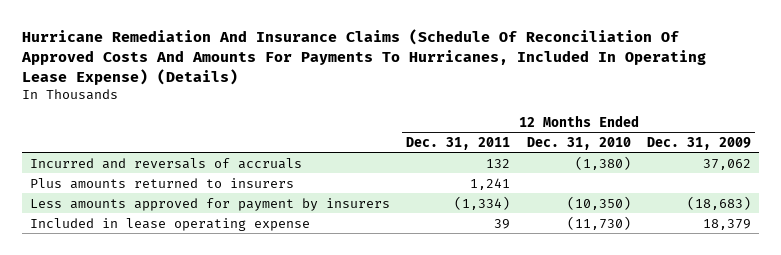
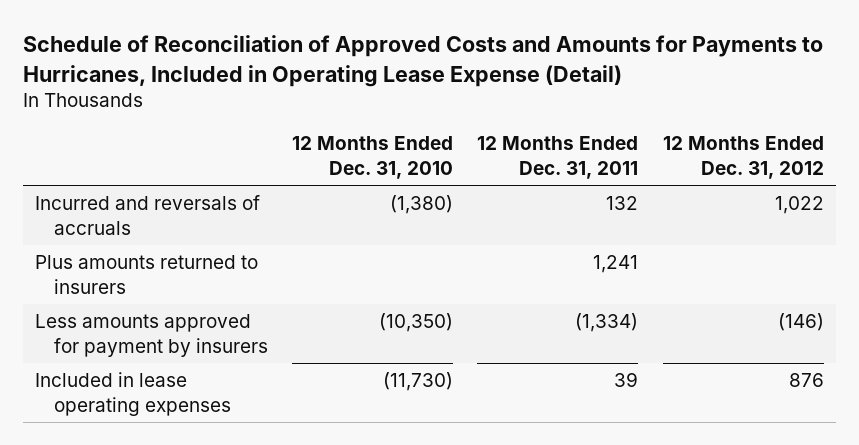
- Hurricane Remediation And Insurance Claims (Schedule Of Reconciliation Of Approved Costs And Amounts For Payments To Hurricanes, Included In Operating Lease Expense) (Details)
+ Schedule of Reconciliation of Approved Costs and Amounts for Payments to Hurricanes, Included in Operating Lease Expense (Detail)
- | 12 Months Ended Dec. 31, 2011 | 12 Months Ended Dec. 31, 2010 | 12 Months Ended Dec. 31, 2009
+ | 12 Months Ended Dec. 31, 2010 | 12 Months Ended Dec. 31, 2011 | 12 Months Ended Dec. 31, 2012
- Included in lease operating expense | 39 | (11,730) | 18,379
+ Included in lease operating expenses | (11,730) | 39 | 876

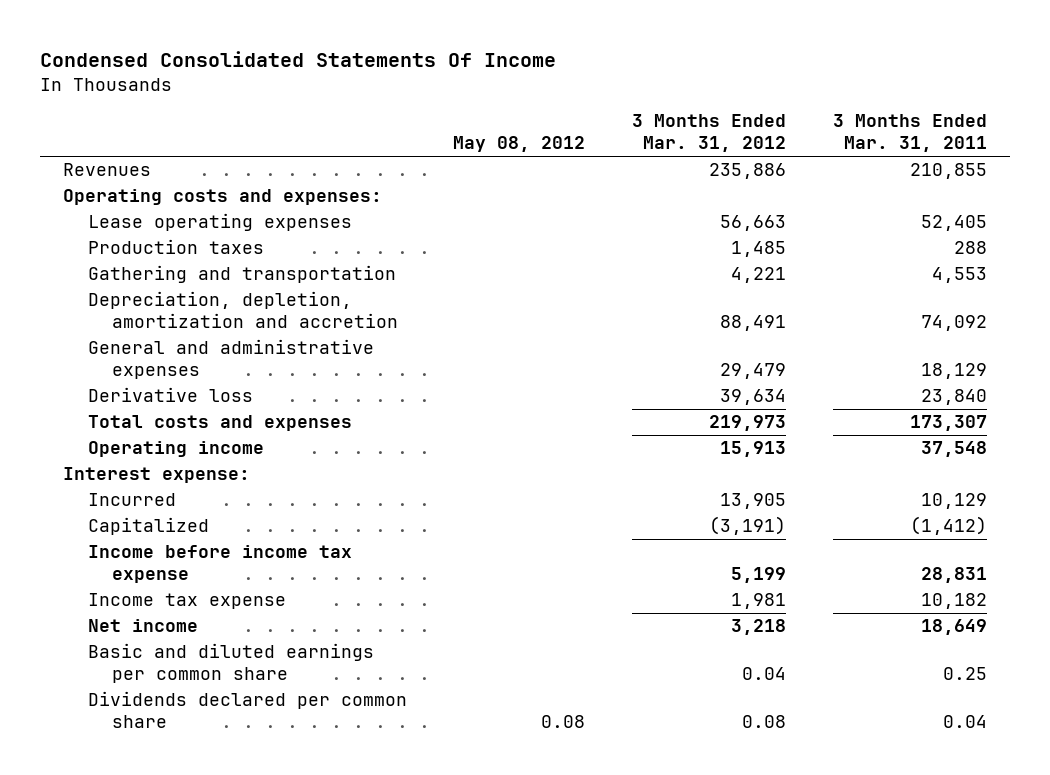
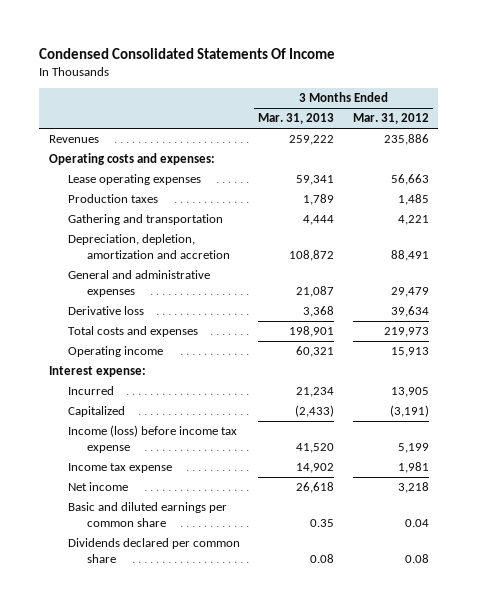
- | May 08, 2012 | 3 Months Ended Mar. 31, 2012 | 3 Months Ended Mar. 31, 2011
+ | 3 Months Ended Mar. 31, 2013 | 3 Months Ended Mar. 31, 2012
- Income before income tax expense | | 5,199 | 28,831
+ Income (loss) before income tax expense | 41,520 | 5,199

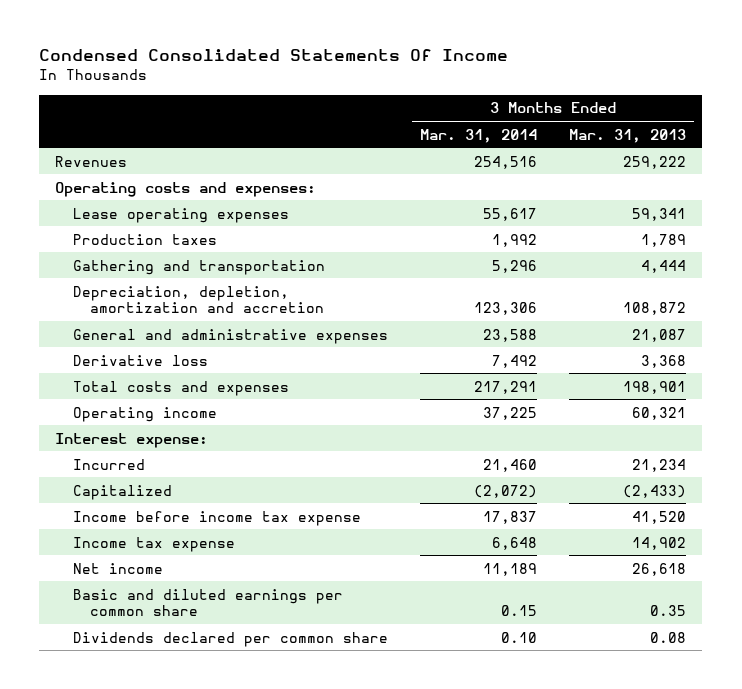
- | 3 Months Ended Mar. 31, 2013 | 3 Months Ended Mar. 31, 2012
+ | 3 Months Ended Mar. 31, 2014 | 3 Months Ended Mar. 31, 2013
- Income (loss) before income tax expense | 41,520 | 5,199
+ Income before income tax expense | 17,837 | 41,520

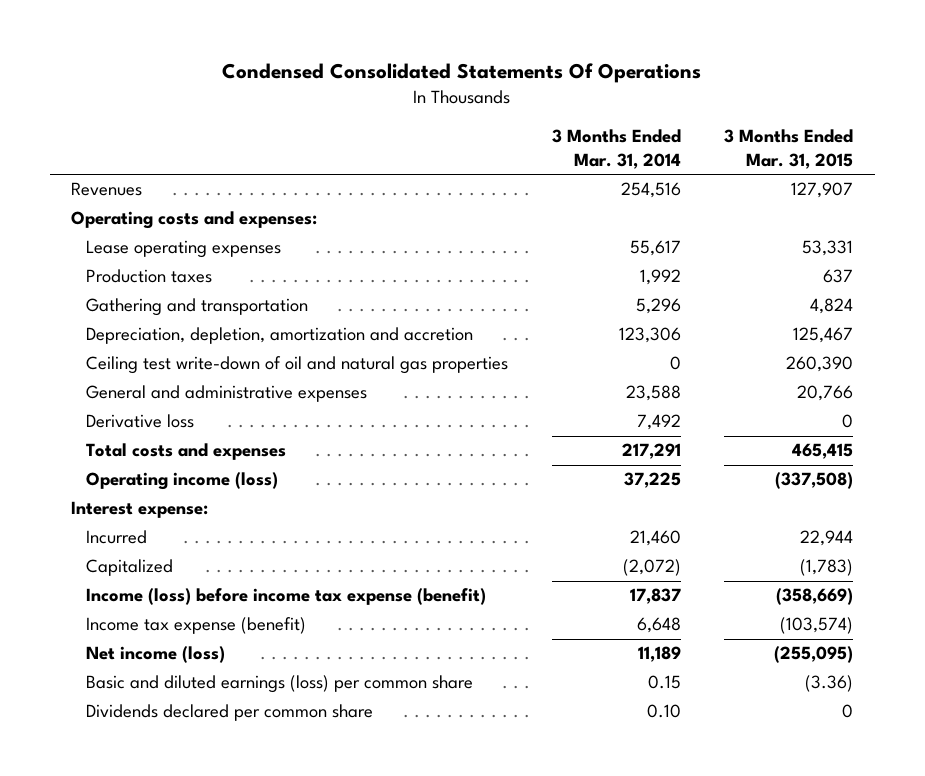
- Condensed Consolidated Statements Of Income
+ Condensed Consolidated Statements Of Operations
- | 3 Months Ended Mar. 31, 2014 | 3 Months Ended Mar. 31, 2013
+ | 3 Months Ended Mar. 31, 2014 | 3 Months Ended Mar. 31, 2015
+ Ceiling test write-down of oil and natural gas properties | 0 | 260,390
- Operating income | 37,225 | 60,321
+ Operating income (loss) | 37,225 | (337,508)
- Income before income tax expense | 17,837 | 41,520
- Income tax expense | 6,648 | 14,902
- Net income | 11,189 | 26,618
- Basic and diluted earnings per common share | 0.15 | 0.35
+ Income (loss) before income tax expense (benefit) | 17,837 | (358,669)
+ Income tax expense (benefit) | 6,648 | (103,574)
+ Net income (loss) | 11,189 | (255,095)
+ Basic and diluted earnings (loss) per common share | 0.15 | (3.36)

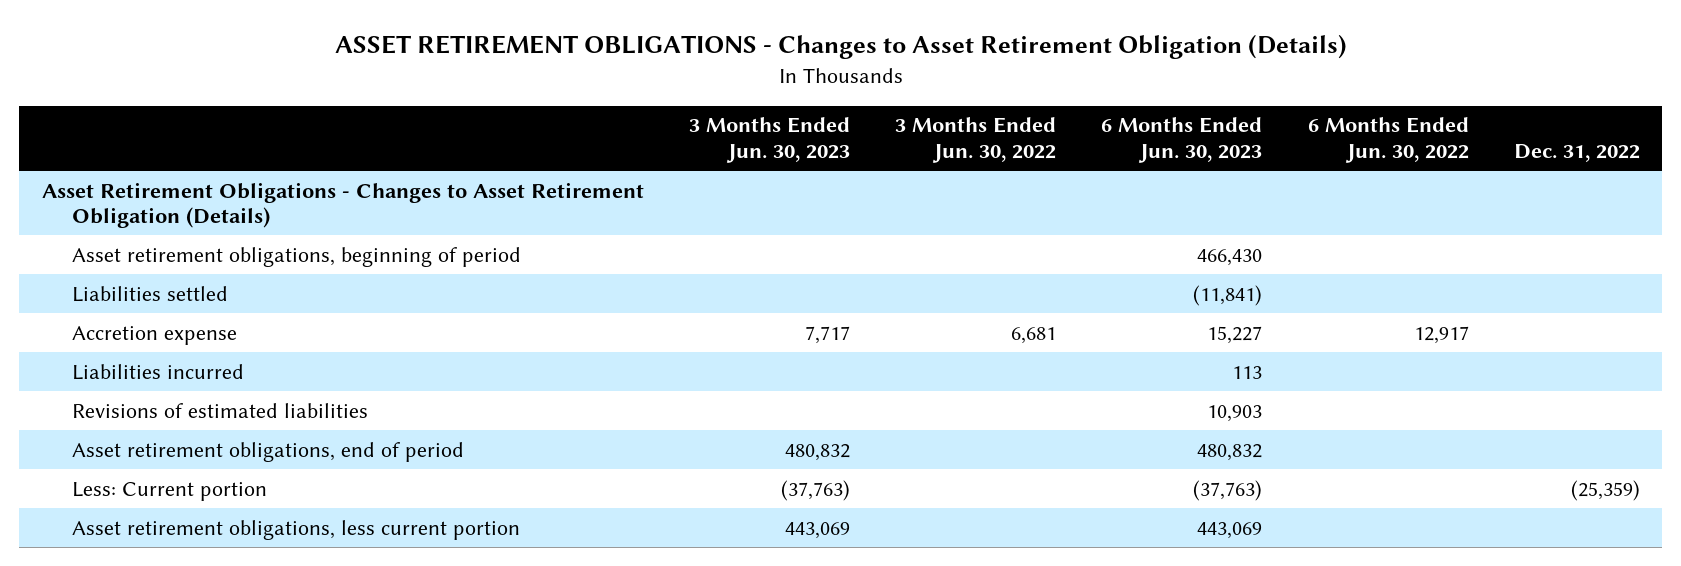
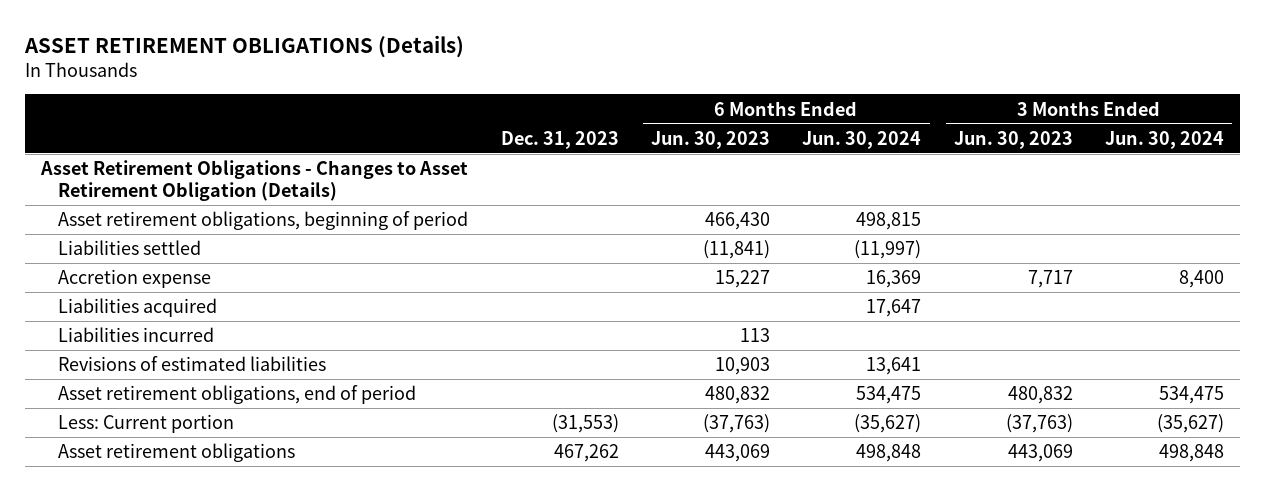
- ASSET RETIREMENT OBLIGATIONS - Changes to Asset Retirement Obligation (Details)
+ ASSET RETIREMENT OBLIGATIONS (Details)
- | 3 Months Ended Jun. 30, 2023 | 3 Months Ended Jun. 30, 2022 | 6 Months Ended Jun. 30, 2023 | 6 Months Ended Jun. 30, 2022 | Dec. 31, 2022
+ | Dec. 31, 2023 | 6 Months Ended Jun. 30, 2023 | 6 Months Ended Jun. 30, 2024 | 3 Months Ended Jun. 30, 2023 | 3 Months Ended Jun. 30, 2024
+ Liabilities acquired | | | 17,647 | |
- Asset retirement obligations, less current portion | 443,069 | | 443,069 | |
+ Asset retirement obligations | 467,262 | 443,069 | 498,848 | 443,069 | 498,848

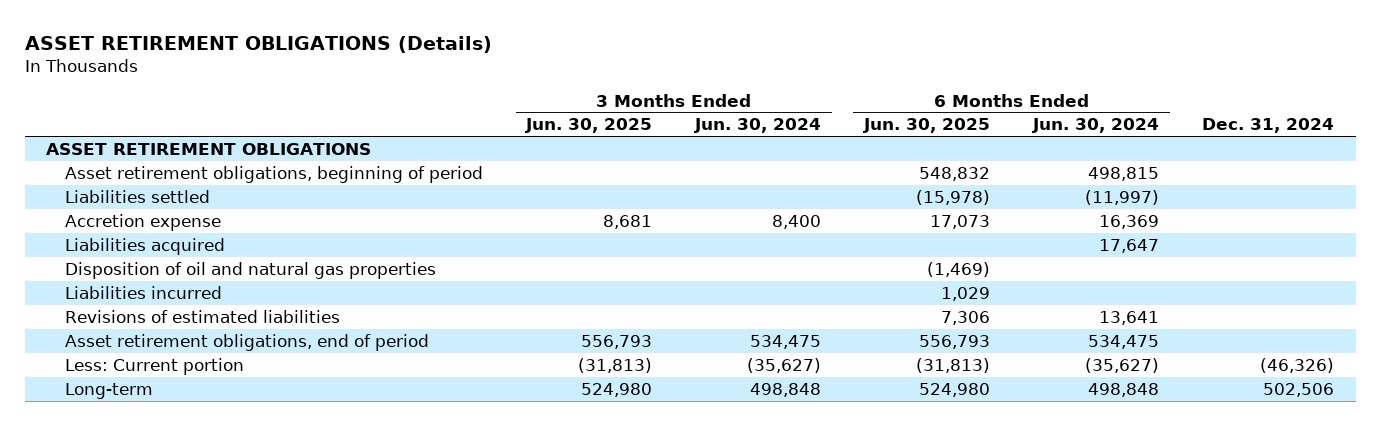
- | Dec. 31, 2023 | 6 Months Ended Jun. 30, 2023 | 6 Months Ended Jun. 30, 2024 | 3 Months Ended Jun. 30, 2023 | 3 Months Ended Jun. 30, 2024
+ | 3 Months Ended Jun. 30, 2025 | 3 Months Ended Jun. 30, 2024 | 6 Months Ended Jun. 30, 2025 | 6 Months Ended Jun. 30, 2024 | Dec. 31, 2024
- Asset Retirement Obligations - Changes to Asset Retirement Obligation (Details)
+ ASSET RETIREMENT OBLIGATIONS
+ Disposition of oil and natural gas properties | | | (1,469) | |
- Asset retirement obligations | 467,262 | 443,069 | 498,848 | 443,069 | 498,848
+ Long-term | 524,980 | 498,848 | 524,980 | 498,848 | 502,506

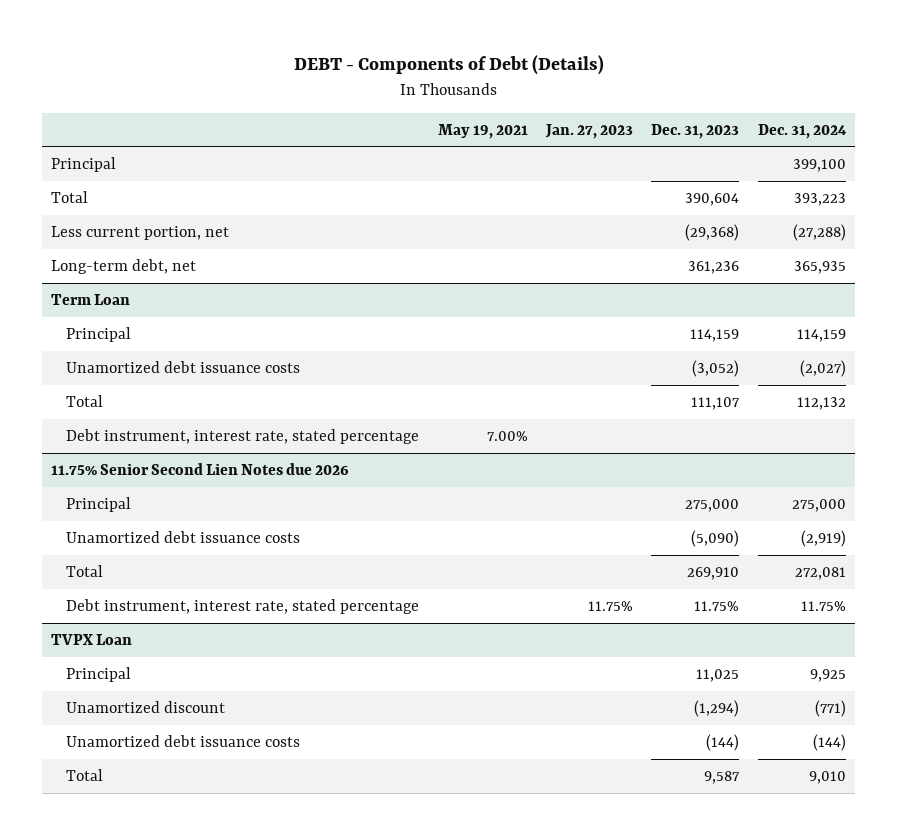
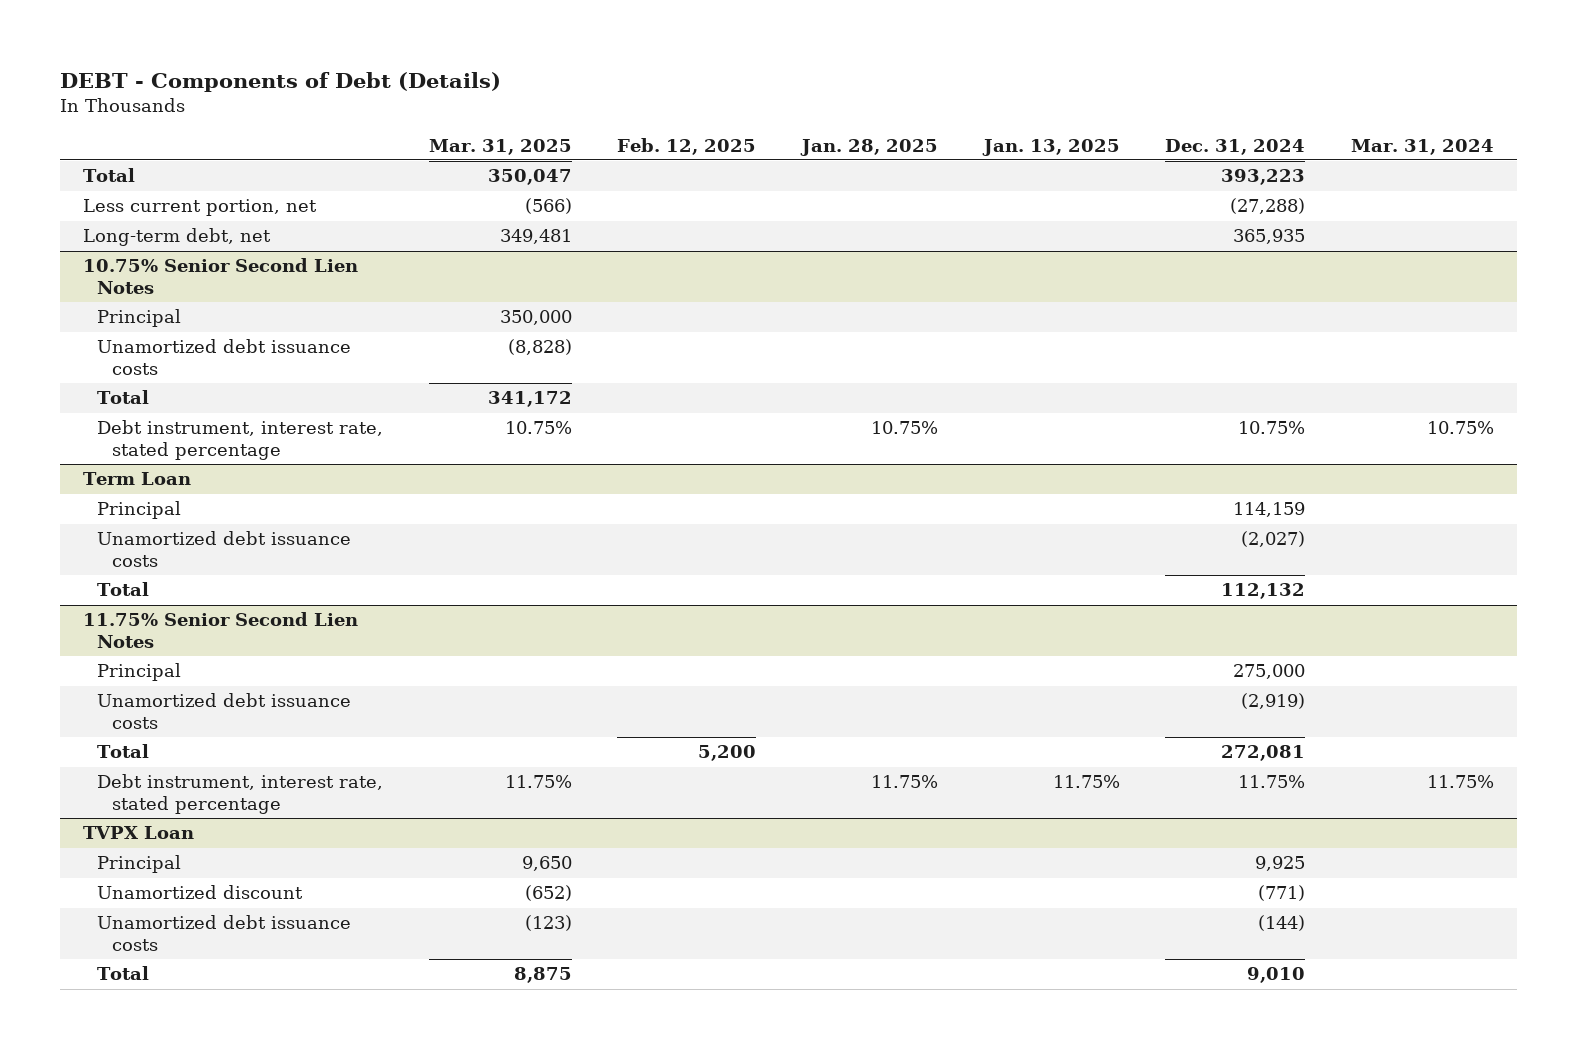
- | May 19, 2021 | Jan. 27, 2023 | Dec. 31, 2023 | Dec. 31, 2024
+ | Mar. 31, 2025 | Feb. 12, 2025 | Jan. 28, 2025 | Jan. 13, 2025 | Dec. 31, 2024 | Mar. 31, 2024
- Principal | | | | 399,100
+ 10.75% Senior Second Lien Notes
+ Principal | 350,000 | | | | |
+ Unamortized debt issuance costs | (8,828) | | | | |
+ Total | 341,172 | | | | |
+ Debt instrument, interest rate, stated percentage | 10.75% | | 10.75% | | 10.75% | 10.75%
@ Term Loan
- Debt instrument, interest rate, stated percentage | 7.00% | | |
- 11.75% Senior Second Lien Notes due 2026
+ 11.75% Senior Second Lien Notes

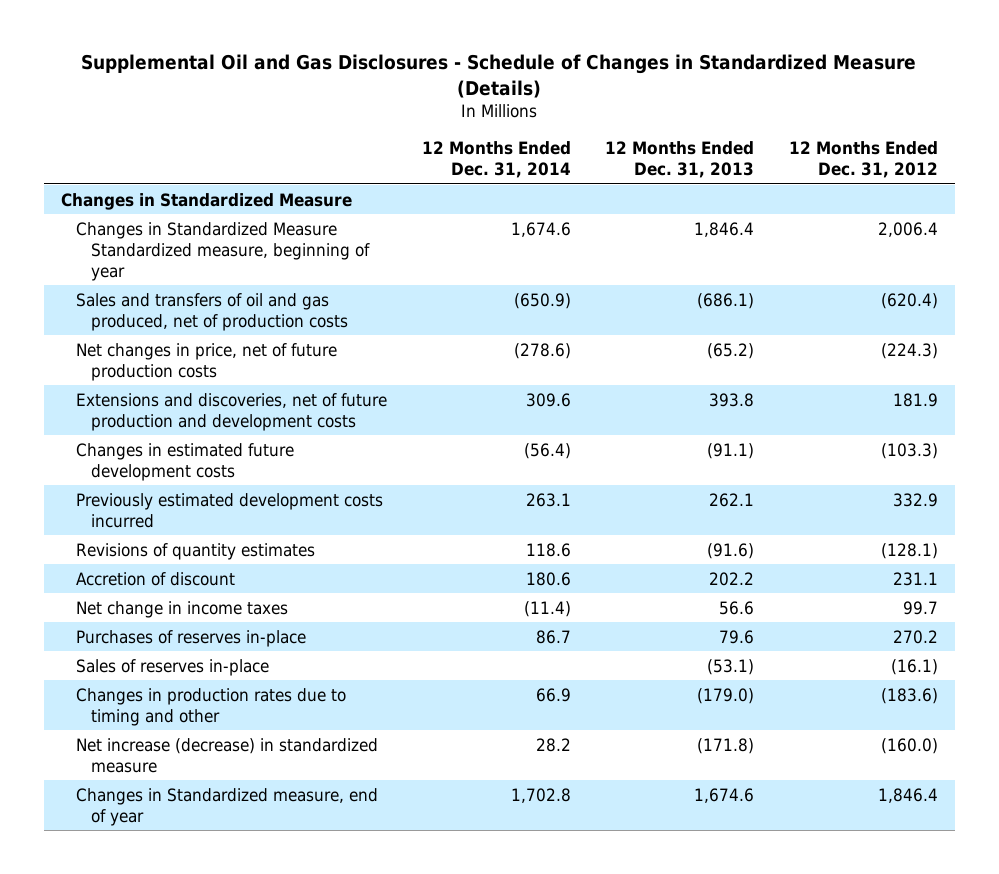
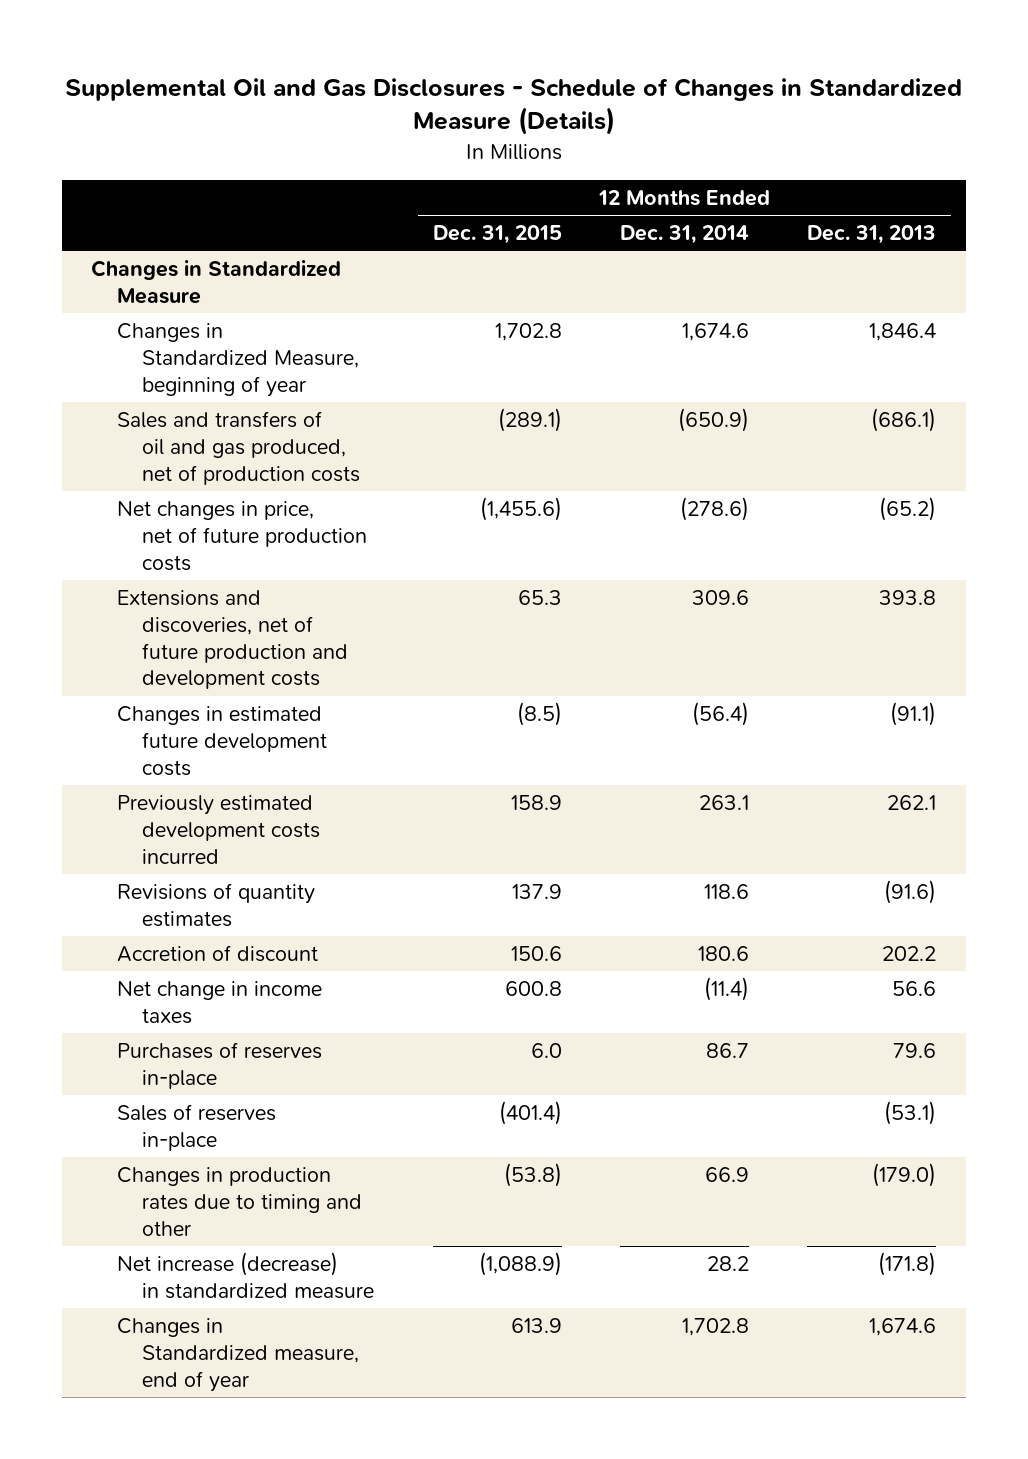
- | 12 Months Ended Dec. 31, 2014 | 12 Months Ended Dec. 31, 2013 | 12 Months Ended Dec. 31, 2012
+ | 12 Months Ended Dec. 31, 2015 | 12 Months Ended Dec. 31, 2014 | 12 Months Ended Dec. 31, 2013
- Changes in Standardized Measure Standardized measure, beginning of year | 1,674.6 | 1,846.4 | 2,006.4
+ Changes in Standardized Measure, beginning of year | 1,702.8 | 1,674.6 | 1,846.4

